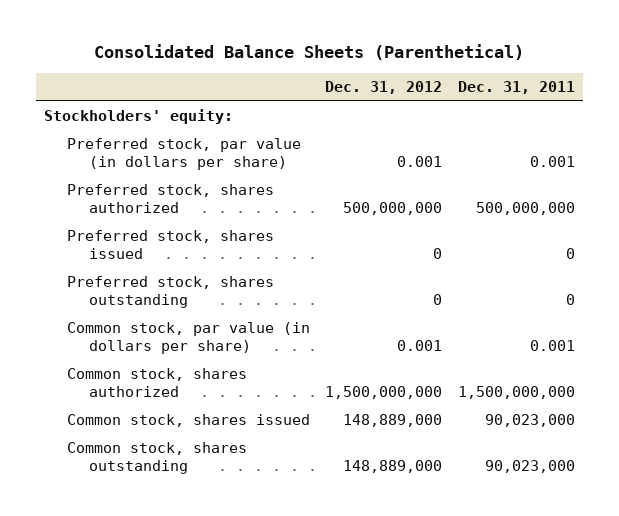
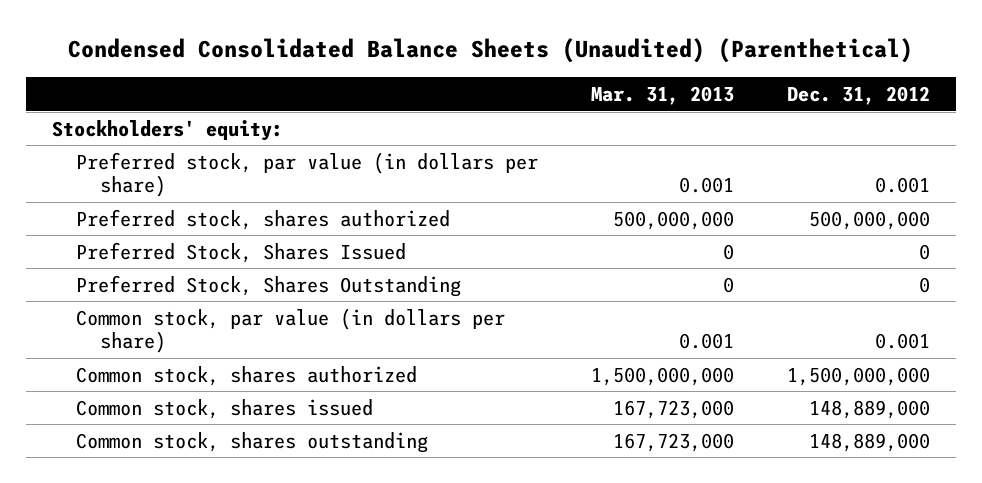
- Consolidated Balance Sheets (Parenthetical)
+ Condensed Consolidated Balance Sheets (Unaudited) (Parenthetical)
- | Dec. 31, 2012 | Dec. 31, 2011
+ | Mar. 31, 2013 | Dec. 31, 2012
- Preferred stock, shares issued | 0 | 0
- Preferred stock, shares outstanding | 0 | 0
+ Preferred Stock, Shares Issued | 0 | 0
+ Preferred Stock, Shares Outstanding | 0 | 0

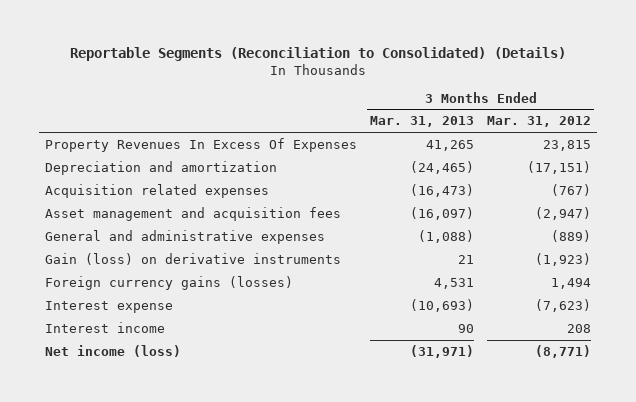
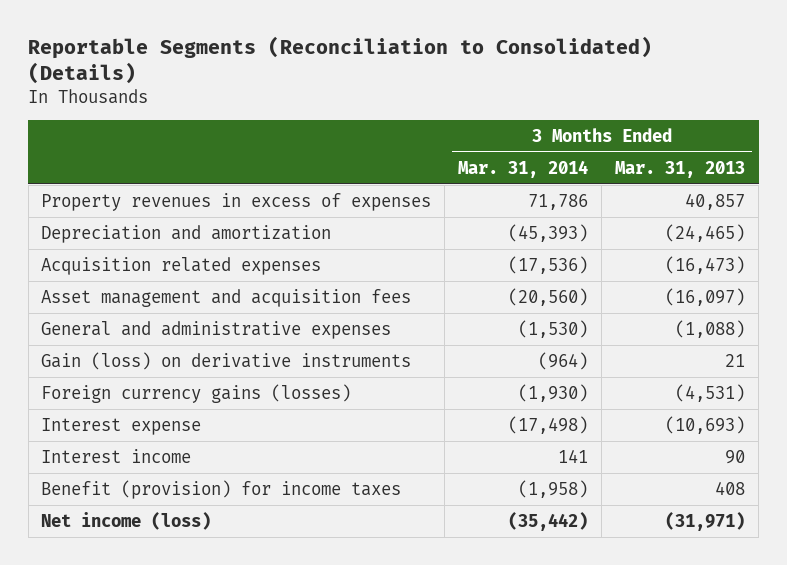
- | 3 Months Ended Mar. 31, 2013 | 3 Months Ended Mar. 31, 2012
+ | 3 Months Ended Mar. 31, 2014 | 3 Months Ended Mar. 31, 2013
- Property Revenues In Excess Of Expenses | 41,265 | 23,815
+ Property revenues in excess of expenses | 71,786 | 40,857
- Foreign currency gains (losses) | 4,531 | 1,494
+ Foreign currency gains (losses) | (1,930) | (4,531)
+ Benefit (provision) for income taxes | (1,958) | 408

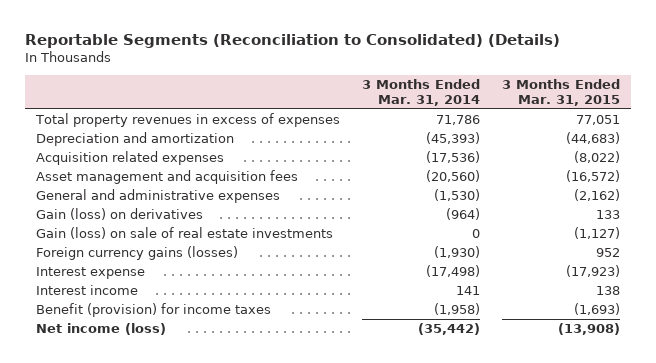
- | 3 Months Ended Mar. 31, 2014 | 3 Months Ended Mar. 31, 2013
+ | 3 Months Ended Mar. 31, 2014 | 3 Months Ended Mar. 31, 2015
- Property revenues in excess of expenses | 71,786 | 40,857
+ Total property revenues in excess of expenses | 71,786 | 77,051
- Gain (loss) on derivative instruments | (964) | 21
+ Gain (loss) on derivatives | (964) | 133
+ Gain (loss) on sale of real estate investments | 0 | (1,127)

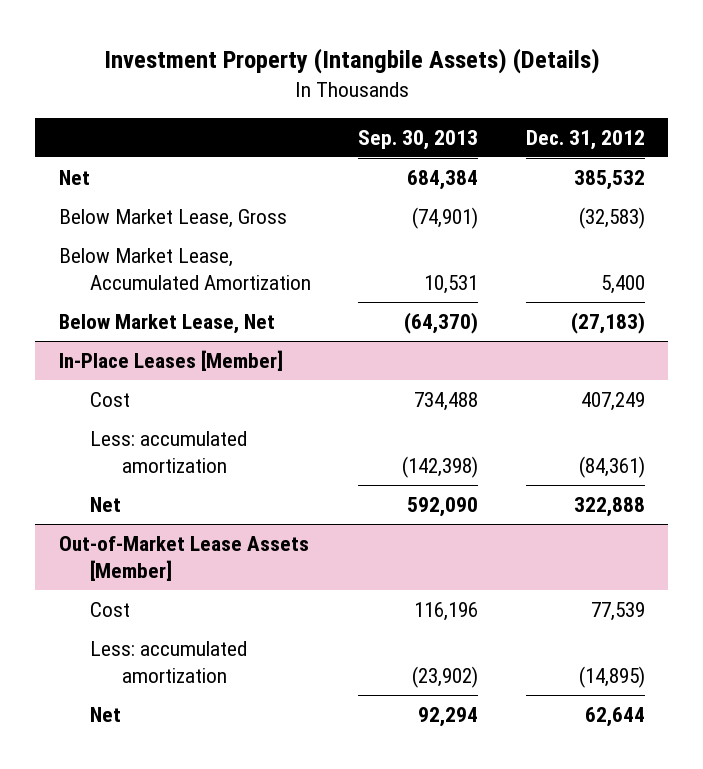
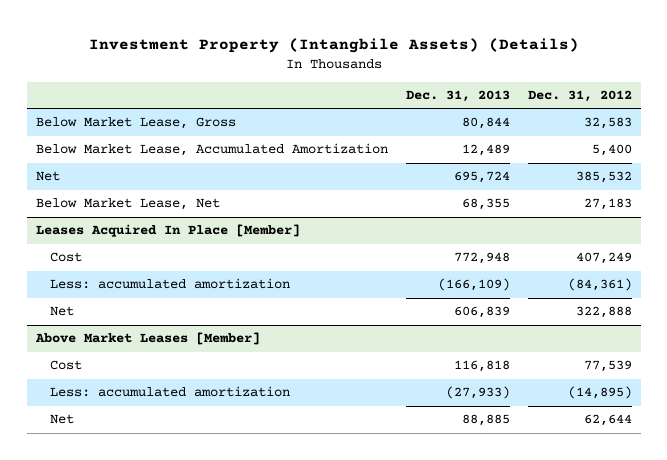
- | Sep. 30, 2013 | Dec. 31, 2012
+ | Dec. 31, 2013 | Dec. 31, 2012
- Below Market Lease, Gross | (74,901) | (32,583)
+ Below Market Lease, Gross | 80,844 | 32,583
- Below Market Lease, Net | (64,370) | (27,183)
- In-Place Leases [Member]
moved down: Net | 695,724 | 385,532
+ Below Market Lease, Net | 68,355 | 27,183
+ Leases Acquired In Place [Member]
- Out-of-Market Lease Assets [Member]
+ Above Market Leases [Member]

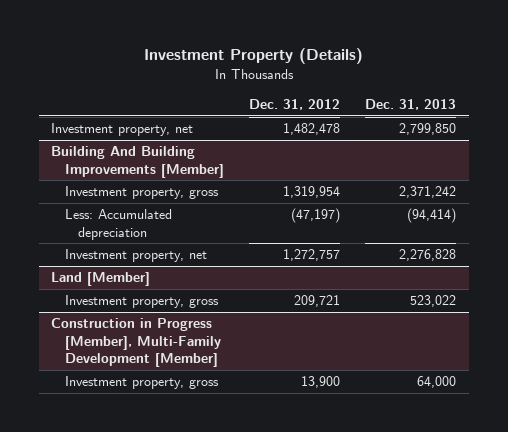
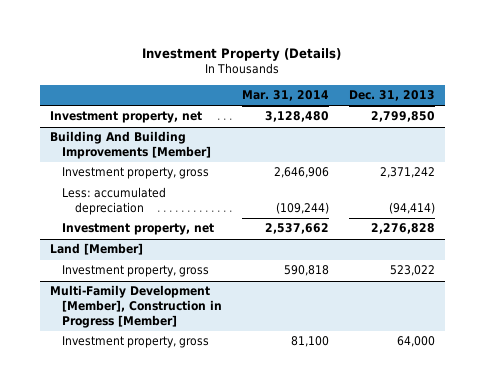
- | Dec. 31, 2012 | Dec. 31, 2013
+ | Mar. 31, 2014 | Dec. 31, 2013
@ Building And Building Improvements [Member]
- Less: Accumulated depreciation | (47,197) | (94,414)
+ Less: accumulated depreciation | (109,244) | (94,414)
- Construction in Progress [Member], Multi-Family Development [Member]
+ Multi-Family Development [Member], Construction in Progress [Member]

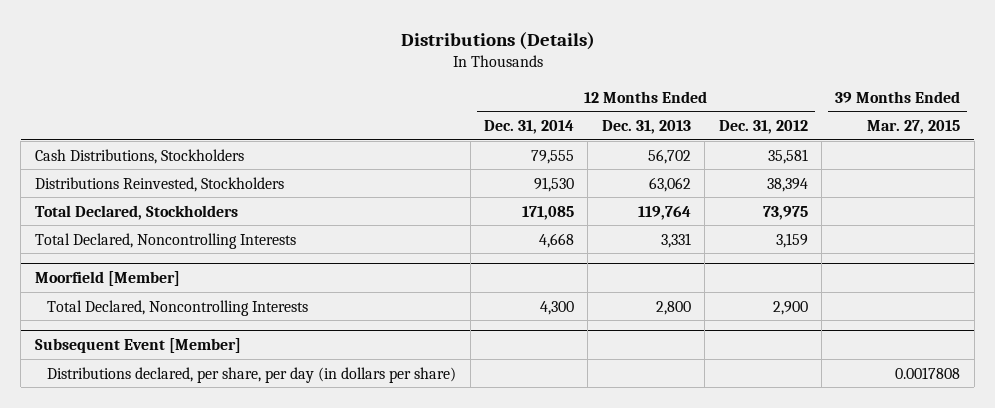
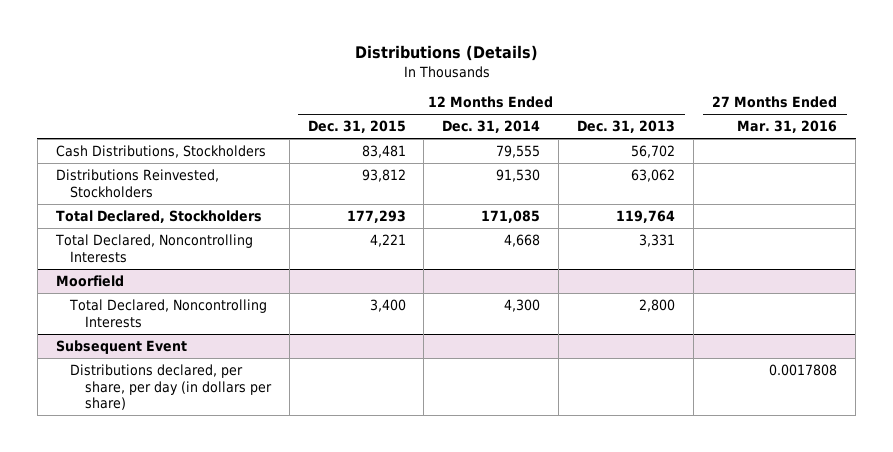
- | 12 Months Ended Dec. 31, 2014 | 12 Months Ended Dec. 31, 2013 | 12 Months Ended Dec. 31, 2012 | 39 Months Ended Mar. 27, 2015
+ | 12 Months Ended Dec. 31, 2015 | 12 Months Ended Dec. 31, 2014 | 12 Months Ended Dec. 31, 2013 | 27 Months Ended Mar. 31, 2016
- Moorfield [Member]
+ Moorfield
- Subsequent Event [Member]
+ Subsequent Event

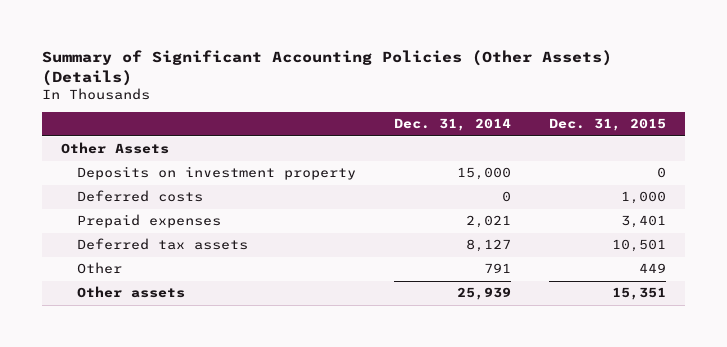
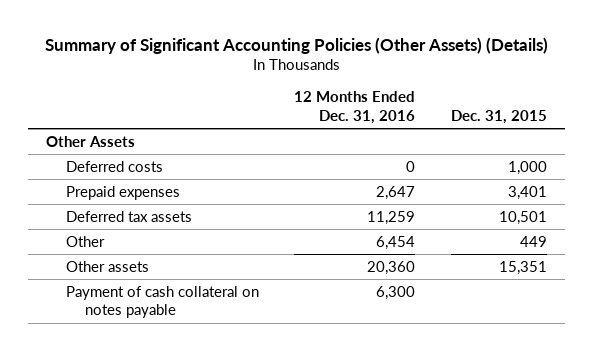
- | Dec. 31, 2014 | Dec. 31, 2015
+ | 12 Months Ended Dec. 31, 2016 | Dec. 31, 2015
- Deposits on investment property | 15,000 | 0
+ Payment of cash collateral on notes payable | 6,300 |

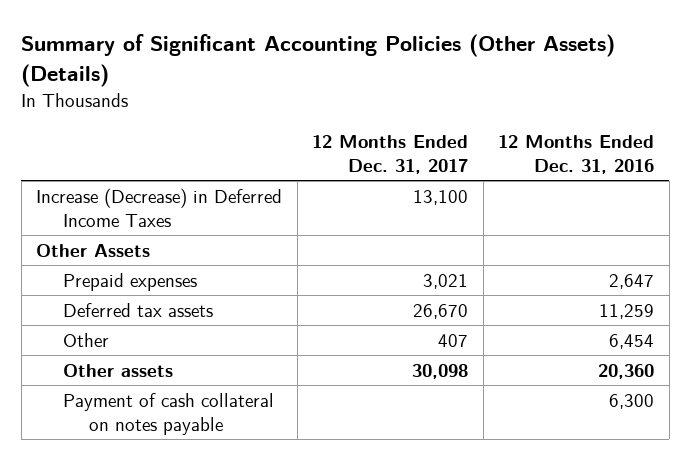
- | 12 Months Ended Dec. 31, 2016 | Dec. 31, 2015
+ | 12 Months Ended Dec. 31, 2017 | 12 Months Ended Dec. 31, 2016
+ Increase (Decrease) in Deferred Income Taxes | 13,100 |
- Deferred costs | 0 | 1,000

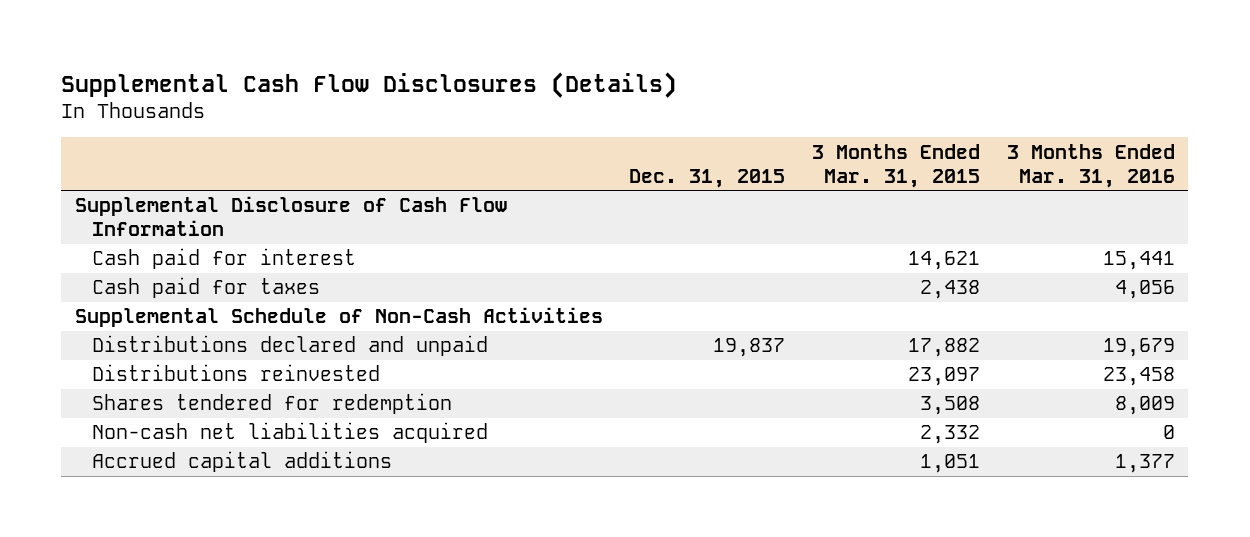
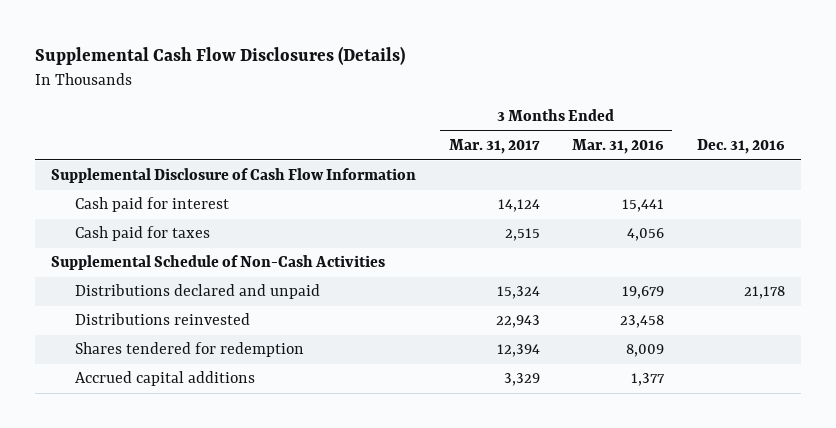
- | Dec. 31, 2015 | 3 Months Ended Mar. 31, 2015 | 3 Months Ended Mar. 31, 2016
+ | 3 Months Ended Mar. 31, 2017 | 3 Months Ended Mar. 31, 2016 | Dec. 31, 2016
- Non-cash net liabilities acquired | | 2,332 | 0

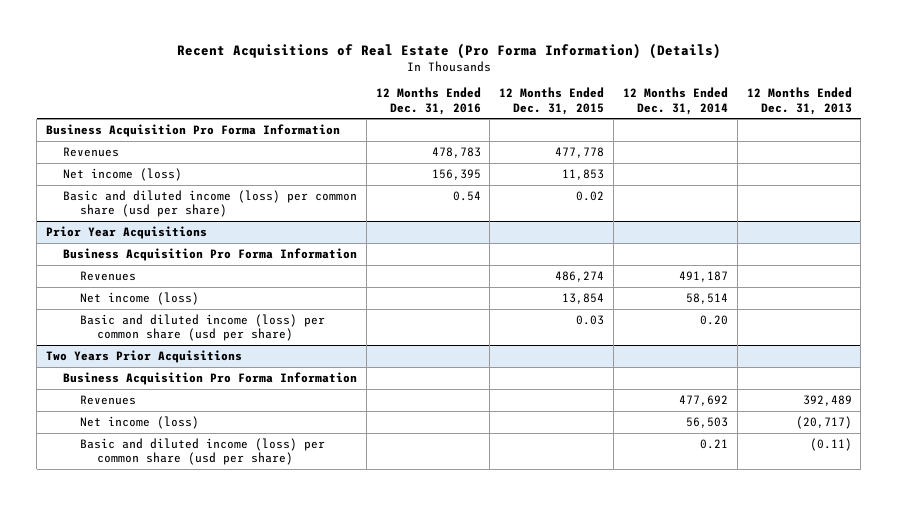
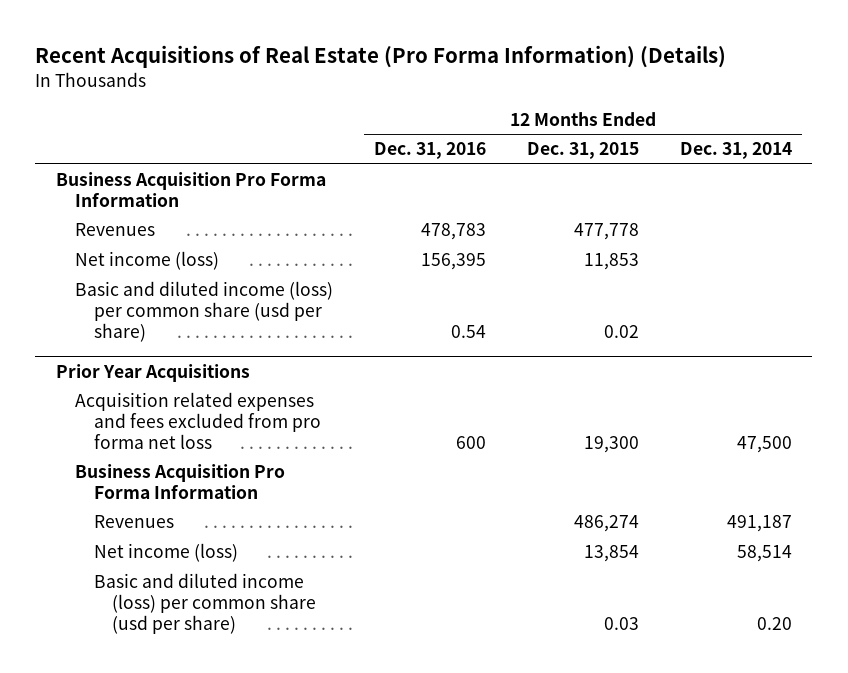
- | 12 Months Ended Dec. 31, 2016 | 12 Months Ended Dec. 31, 2015 | 12 Months Ended Dec. 31, 2014 | 12 Months Ended Dec. 31, 2013
+ | 12 Months Ended Dec. 31, 2016 | 12 Months Ended Dec. 31, 2015 | 12 Months Ended Dec. 31, 2014
@ Prior Year Acquisitions
+ Acquisition related expenses and fees excluded from pro forma net loss | 600 | 19,300 | 47,500
- Two Years Prior Acquisitions
- Business Acquisition Pro Forma Information
- Revenues | | | 477,692 | 392,489
- Net income (loss) | | | 56,503 | (20,717)
- Basic and diluted income (loss) per common share (usd per share) | | | 0.21 | (0.11)

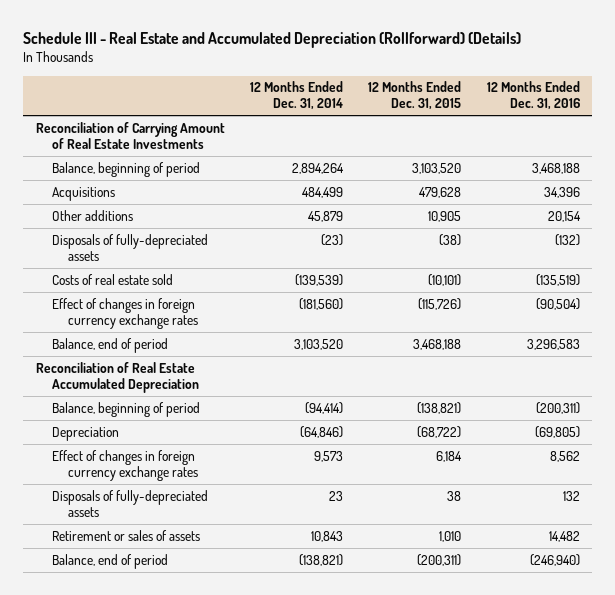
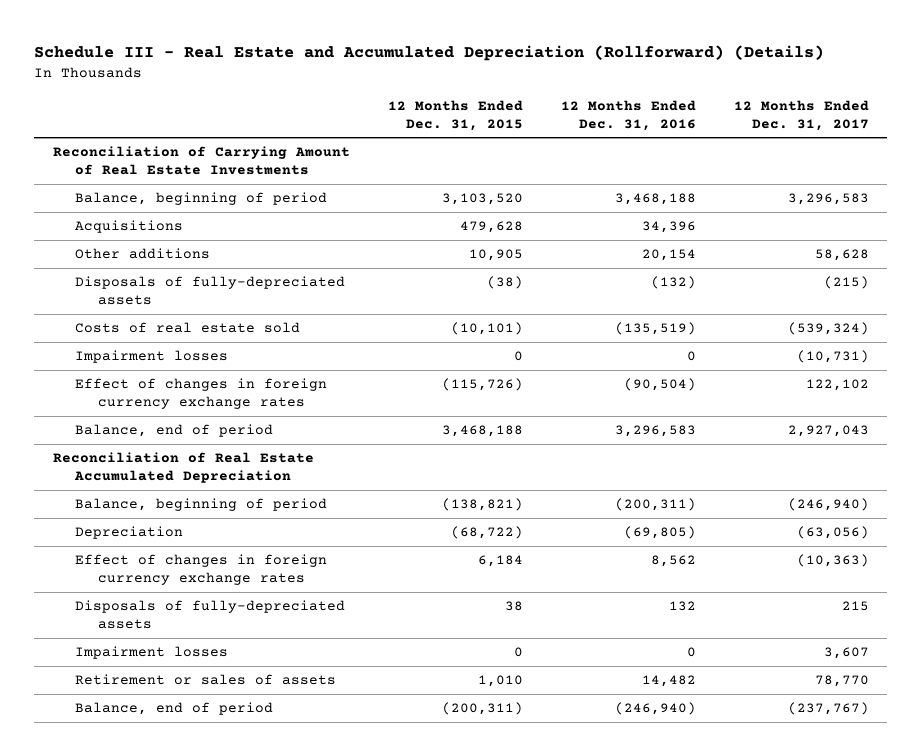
- | 12 Months Ended Dec. 31, 2014 | 12 Months Ended Dec. 31, 2015 | 12 Months Ended Dec. 31, 2016
+ | 12 Months Ended Dec. 31, 2015 | 12 Months Ended Dec. 31, 2016 | 12 Months Ended Dec. 31, 2017
+ Impairment losses | 0 | 0 | (10,731)
+ Impairment losses | 0 | 0 | 3,607

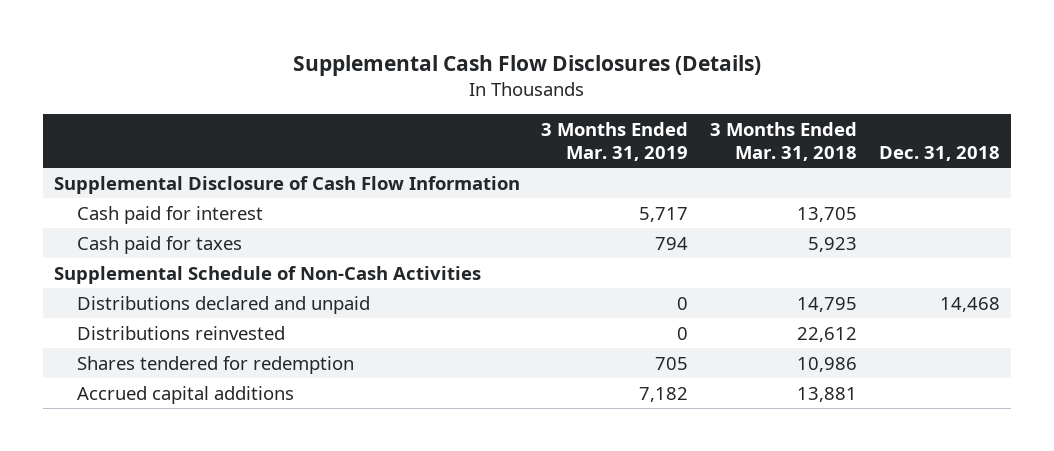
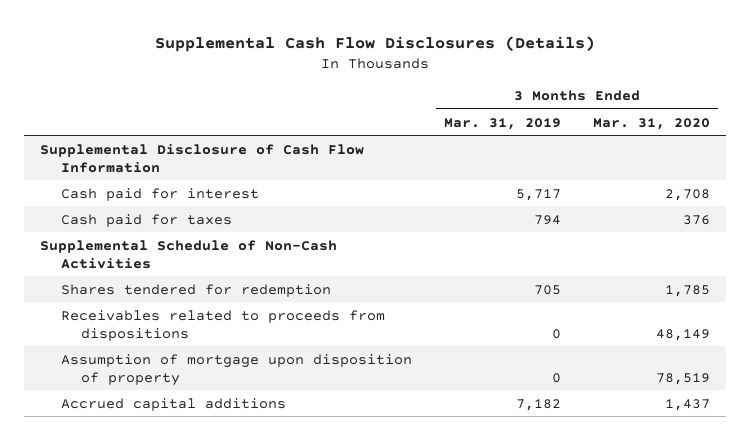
- | 3 Months Ended Mar. 31, 2019 | 3 Months Ended Mar. 31, 2018 | Dec. 31, 2018
+ | 3 Months Ended Mar. 31, 2019 | 3 Months Ended Mar. 31, 2020
- Distributions declared and unpaid | 0 | 14,795 | 14,468
- Distributions reinvested | 0 | 22,612 |
+ Receivables related to proceeds from dispositions | 0 | 48,149
+ Assumption of mortgage upon disposition of property | 0 | 78,519

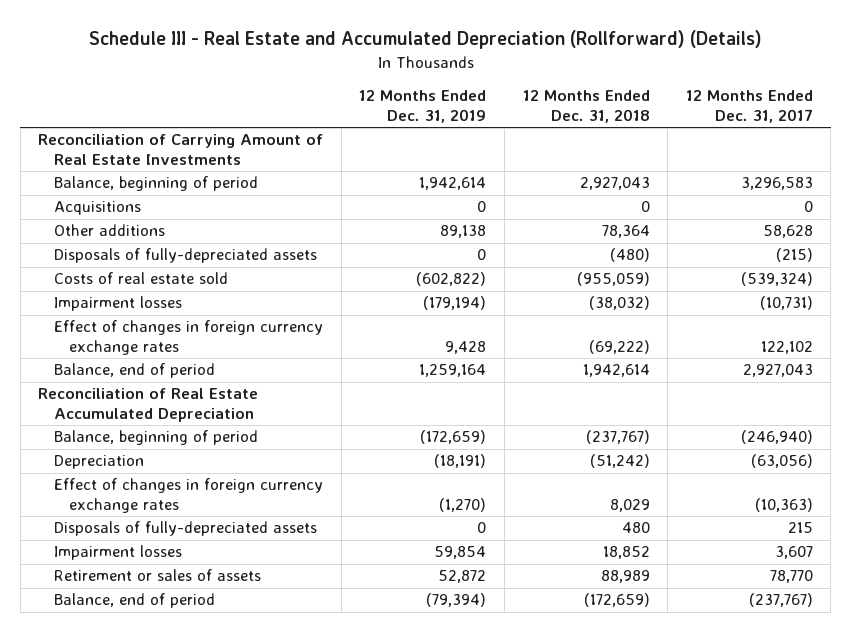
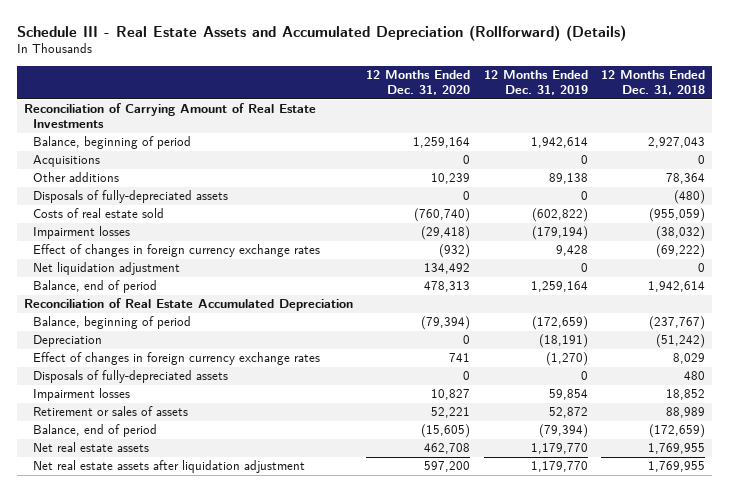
- Schedule III - Real Estate and Accumulated Depreciation (Rollforward) (Details)
+ Schedule III - Real Estate Assets and Accumulated Depreciation (Rollforward) (Details)
- | 12 Months Ended Dec. 31, 2019 | 12 Months Ended Dec. 31, 2018 | 12 Months Ended Dec. 31, 2017
+ | 12 Months Ended Dec. 31, 2020 | 12 Months Ended Dec. 31, 2019 | 12 Months Ended Dec. 31, 2018
+ Net liquidation adjustment | 134,492 | 0 | 0
+ Net real estate assets | 462,708 | 1,179,770 | 1,769,955
+ Net real estate assets after liquidation adjustment | 597,200 | 1,179,770 | 1,769,955

